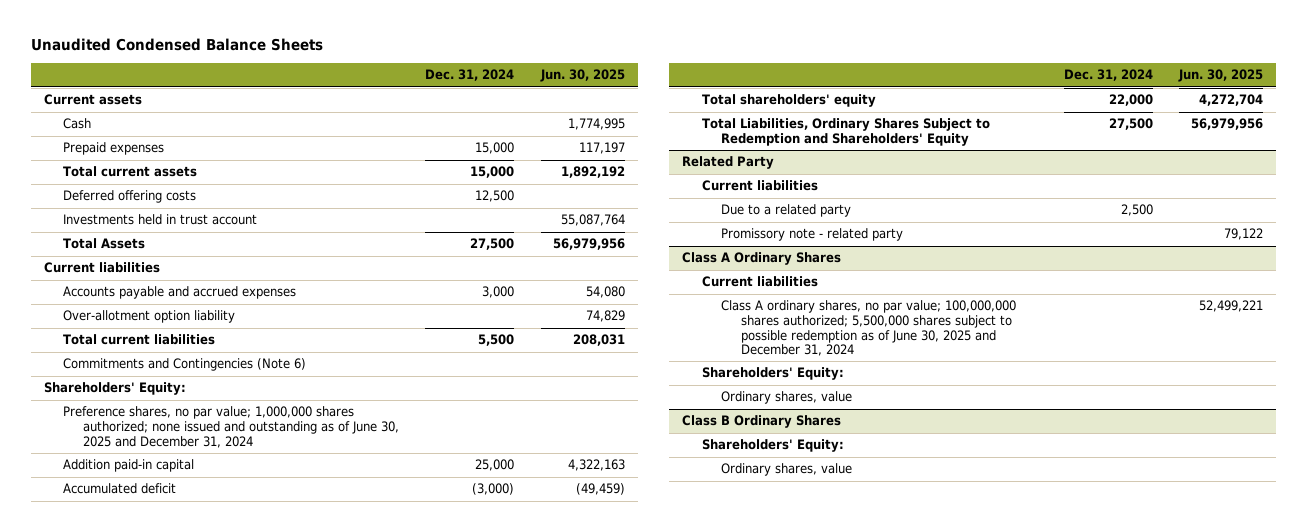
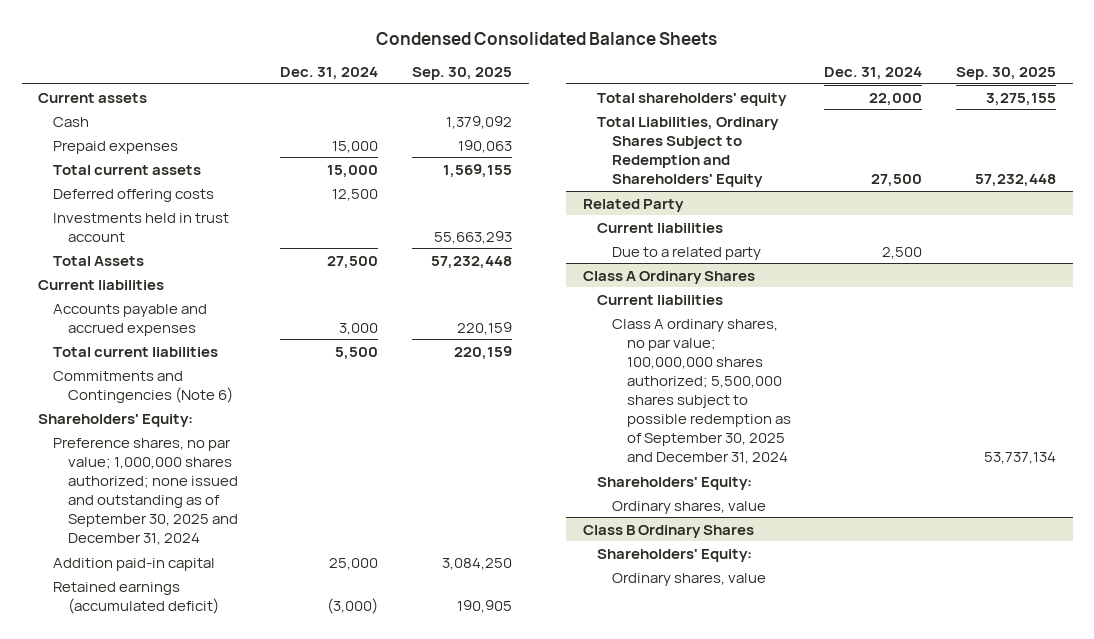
- Unaudited Condensed Balance Sheets
+ Condensed Consolidated Balance Sheets
- | Dec. 31, 2024 | Jun. 30, 2025
+ | Dec. 31, 2024 | Sep. 30, 2025
- Over-allotment option liability | | 74,829
- Preference shares, no par value; 1,000,000 shares authorized; none issued and outstanding as of June 30, 2025 and December 31, 2024
+ Preference shares, no par value; 1,000,000 shares authorized; none issued and outstanding as of September 30, 2025 and December 31, 2024
- Accumulated deficit | (3,000) | (49,459)
+ Retained earnings (accumulated deficit) | (3,000) | 190,905
@ Related Party
- Promissory note - related party | | 79,122
@ Class A Ordinary Shares
- Class A ordinary shares, no par value; 100,000,000 shares authorized; 5,500,000 shares subject to possible redemption as of June 30, 2025 and December 31, 2024 | | 52,499,221
+ Class A ordinary shares, no par value; 100,000,000 shares authorized; 5,500,000 shares subject to possible redemption as of September 30, 2025 and December 31, 2024 | | 53,737,134

